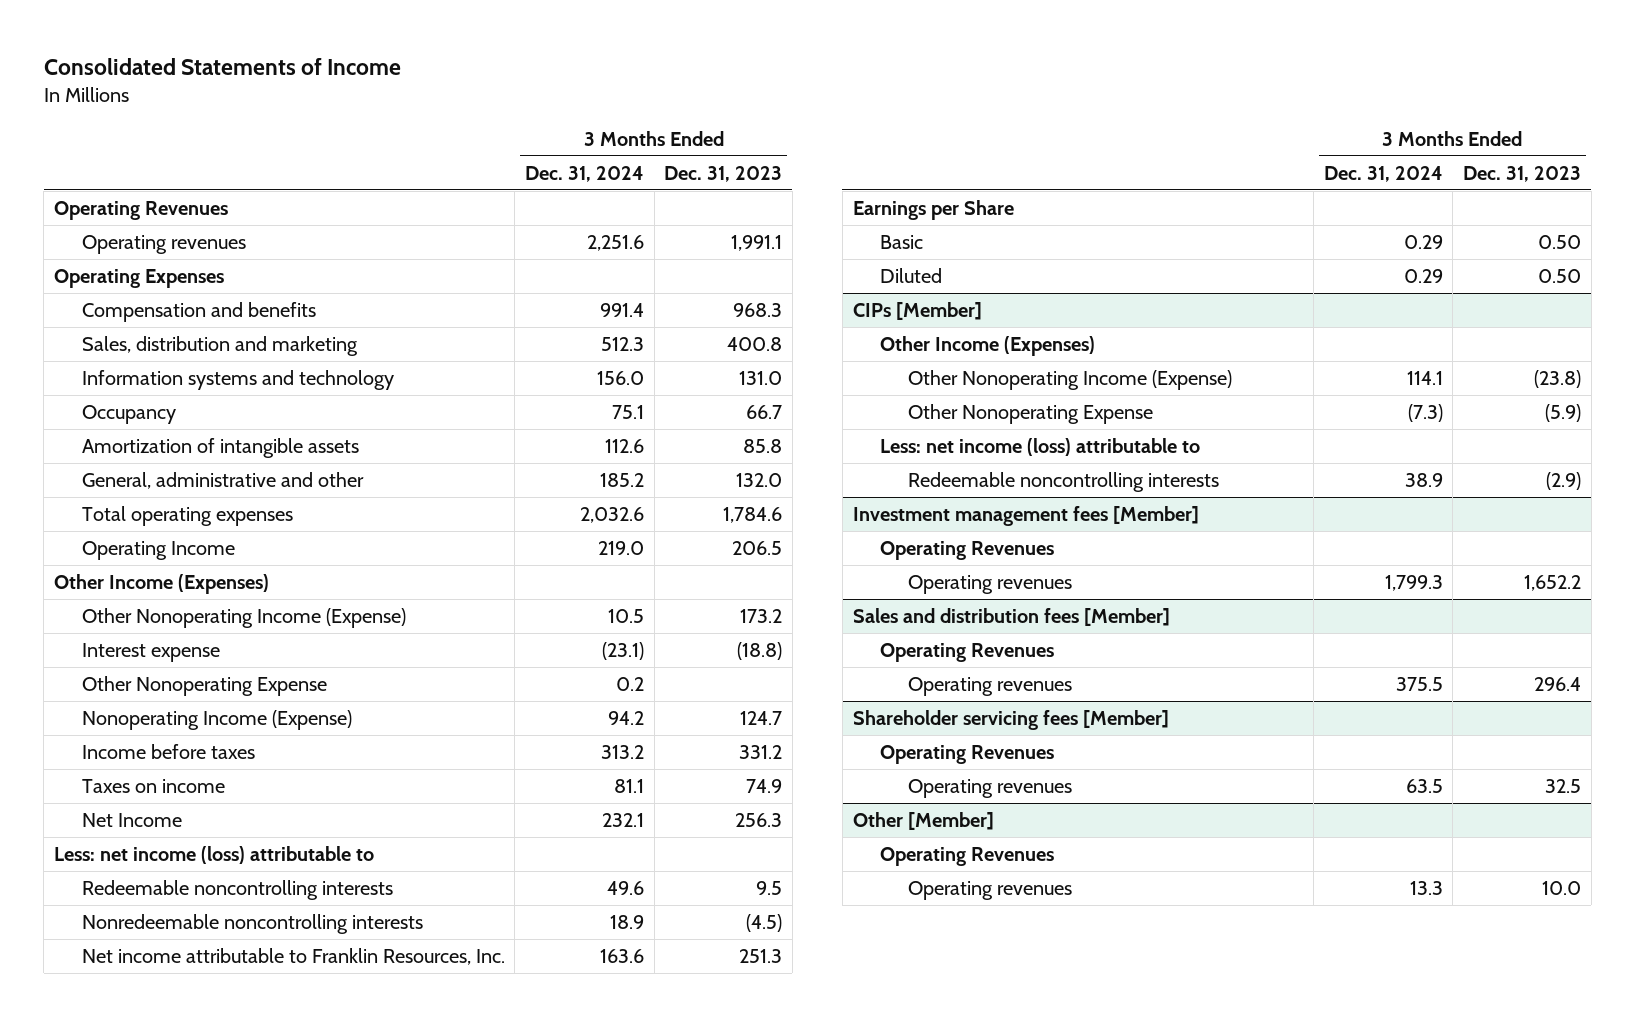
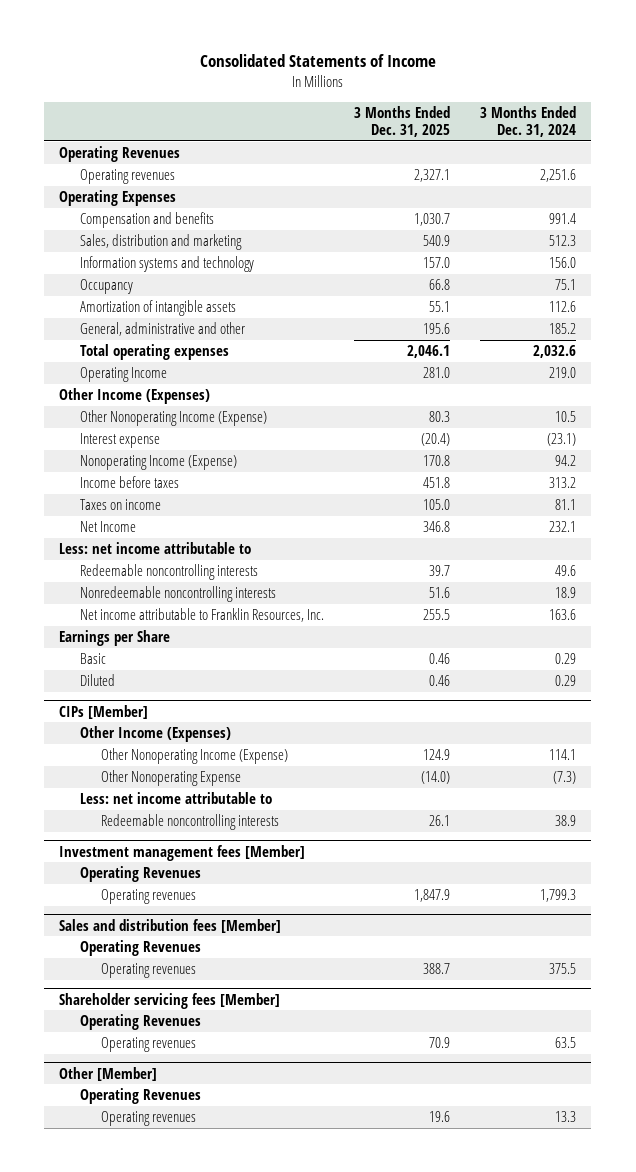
- | 3 Months Ended Dec. 31, 2024 | 3 Months Ended Dec. 31, 2023
+ | 3 Months Ended Dec. 31, 2025 | 3 Months Ended Dec. 31, 2024
- Other Nonoperating Expense | 0.2 |
- Less: net income (loss) attributable to
+ Less: net income attributable to
@ CIPs [Member]
- Less: net income (loss) attributable to
+ Less: net income attributable to

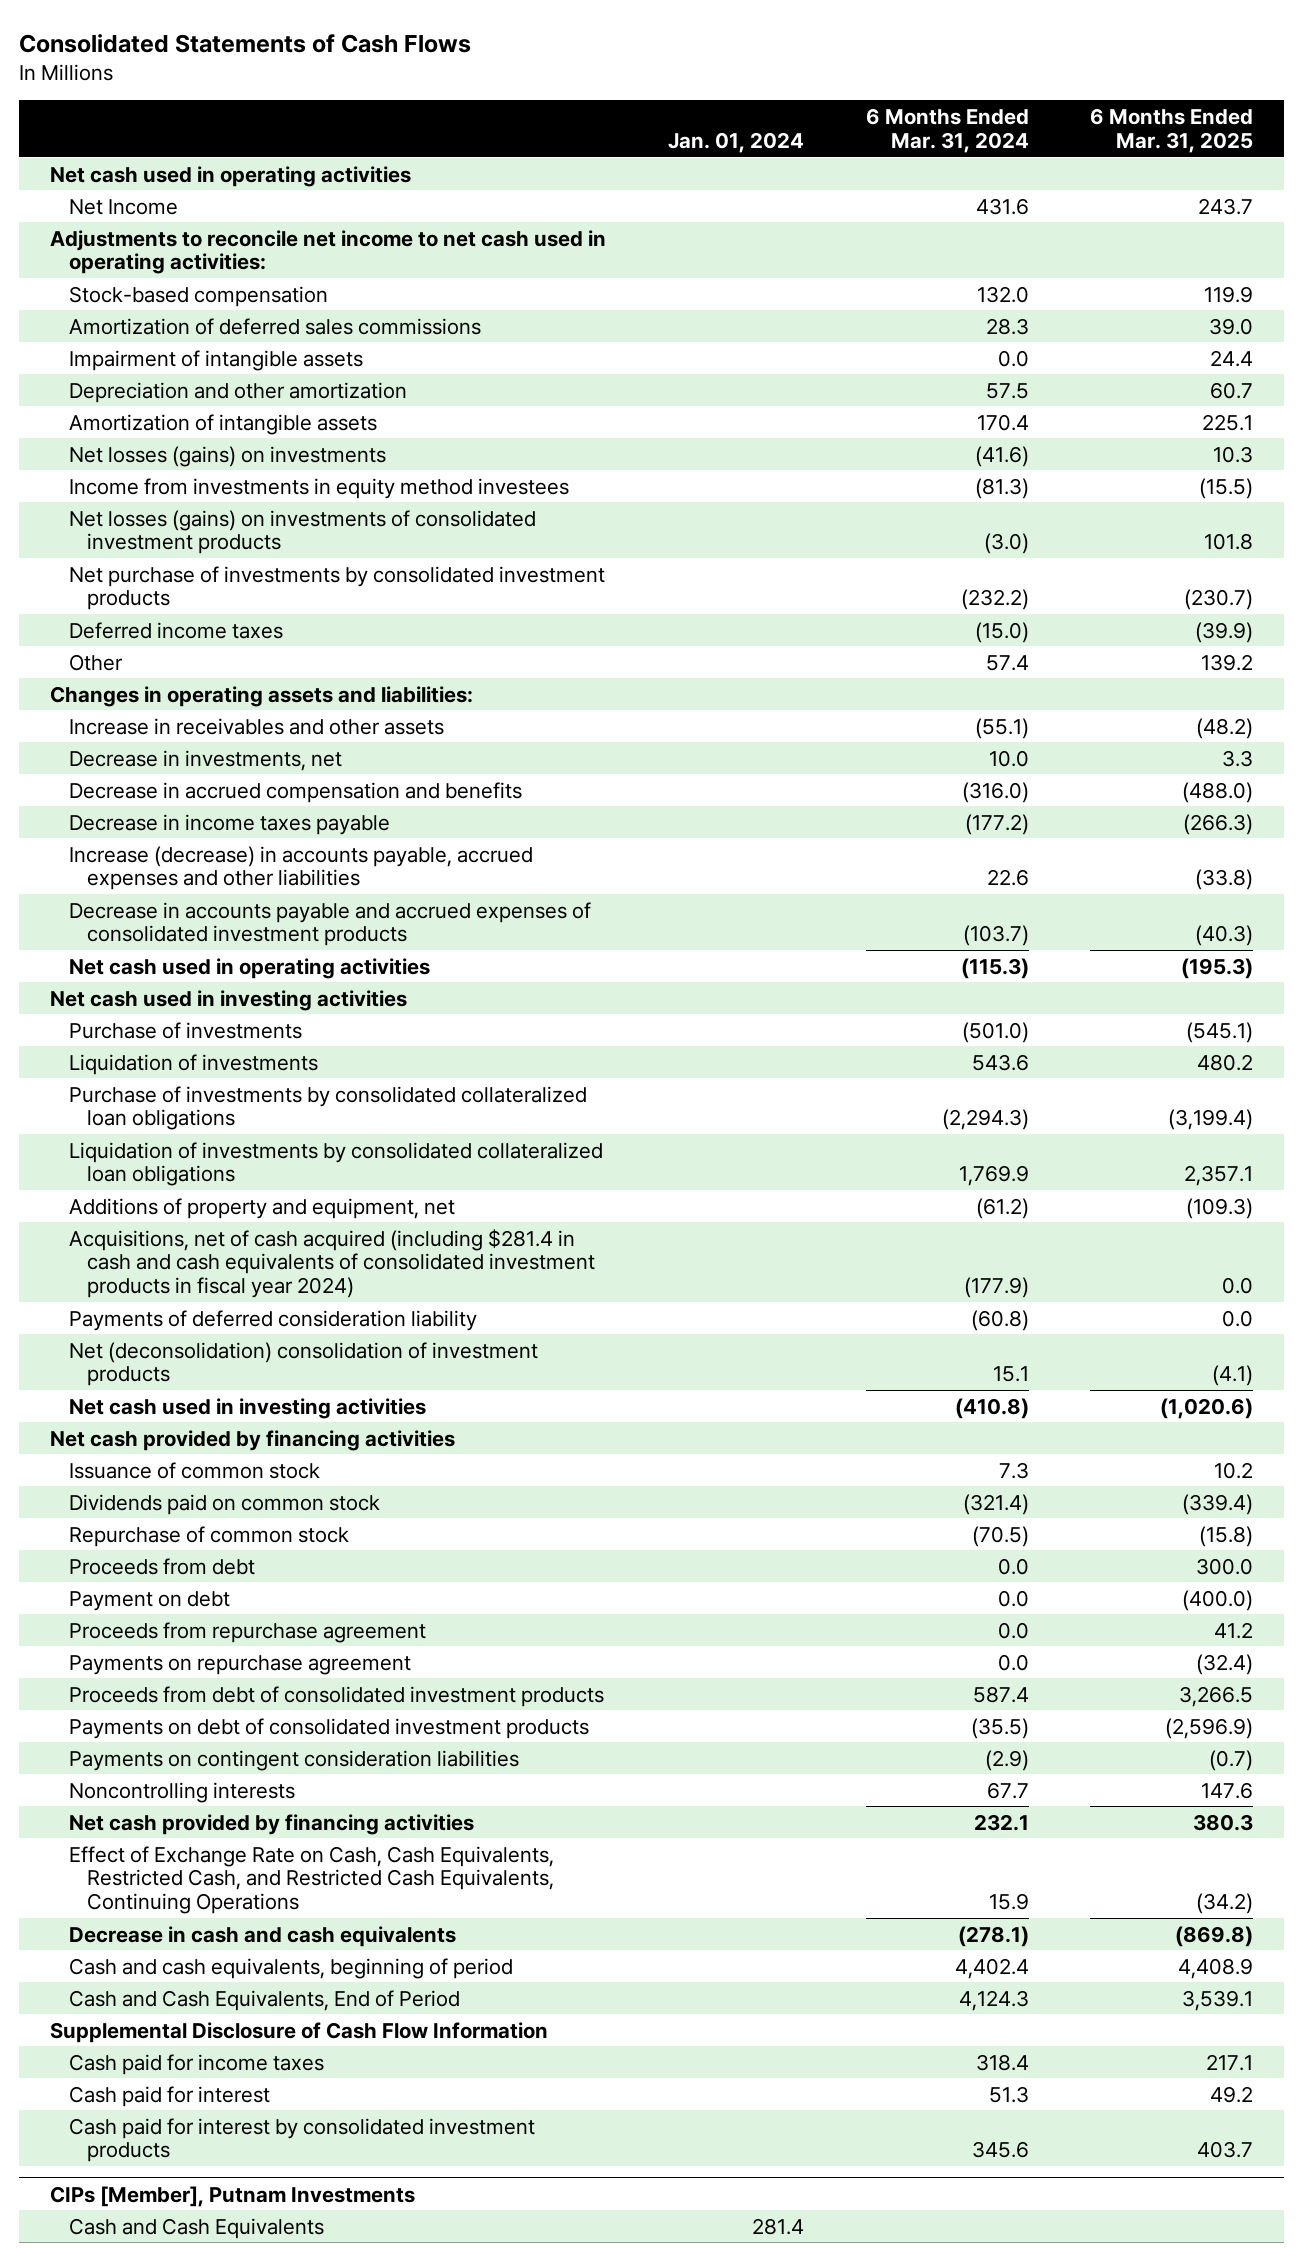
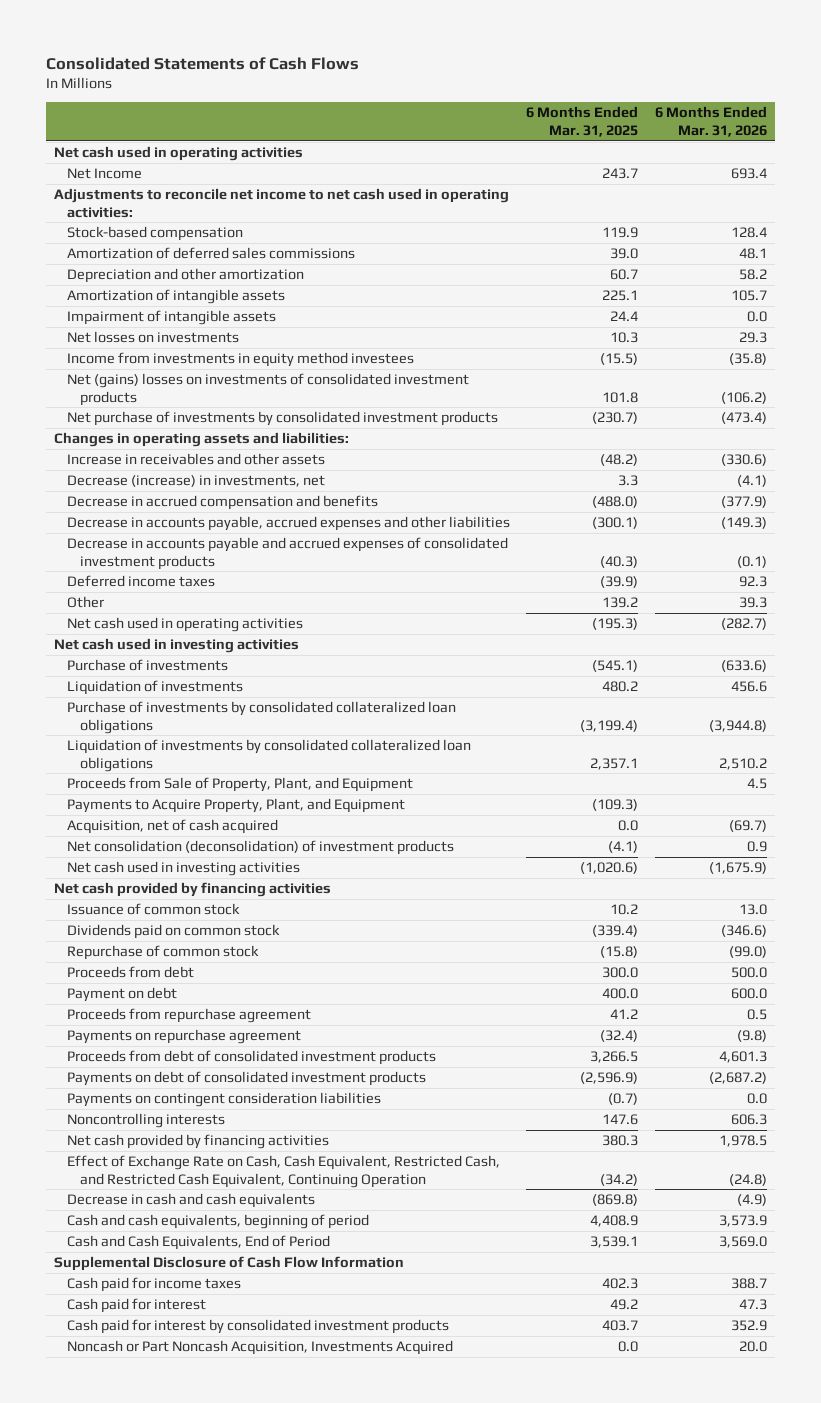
- | Jan. 01, 2024 | 6 Months Ended Mar. 31, 2024 | 6 Months Ended Mar. 31, 2025
+ | 6 Months Ended Mar. 31, 2025 | 6 Months Ended Mar. 31, 2026
- Net losses (gains) on investments | | (41.6) | 10.3
moved down: Impairment of intangible assets | 24.4 | 0.0
+ Net losses on investments | 10.3 | 29.3
- Net losses (gains) on investments of consolidated investment products | | (3.0) | 101.8
+ Net (gains) losses on investments of consolidated investment products | 101.8 | (106.2)
- Decrease in investments, net | | 10.0 | 3.3
+ Decrease (increase) in investments, net | 3.3 | (4.1)
- Decrease in income taxes payable | | (177.2) | (266.3)
- Increase (decrease) in accounts payable, accrued expenses and other liabilities | | 22.6 | (33.8)
+ Decrease in accounts payable, accrued expenses and other liabilities | (300.1) | (149.3)
moved down: Deferred income taxes | (39.9) | 92.3
moved down: Other | 139.2 | 39.3
- Additions of property and equipment, net | | (61.2) | (109.3)
- Acquisitions, net of cash acquired (including $281.4 in cash and cash equivalents of consolidated investment products in fiscal year 2024) | | (177.9) | 0.0
- Payments of deferred consideration liability | | (60.8) | 0.0
- Net (deconsolidation) consolidation of investment products | | 15.1 | (4.1)
+ Proceeds from Sale of Property, Plant, and Equipment | | 4.5
+ Payments to Acquire Property, Plant, and Equipment | (109.3) |
+ Acquisition, net of cash acquired | 0.0 | (69.7)
+ Net consolidation (deconsolidation) of investment products | (4.1) | 0.9
- Payment on debt | | 0.0 | (400.0)
+ Payment on debt | 400.0 | 600.0
- Effect of Exchange Rate on Cash, Cash Equivalents, Restricted Cash, and Restricted Cash Equivalents, Continuing Operations | | 15.9 | (34.2)
+ Effect of Exchange Rate on Cash, Cash Equivalent, Restricted Cash, and Restricted Cash Equivalent, Continuing Operation | (34.2) | (24.8)
- Cash paid for income taxes | | 318.4 | 217.1
+ Cash paid for income taxes | 402.3 | 388.7
- CIPs [Member], Putnam Investments
- Cash and Cash Equivalents | 281.4 | |
+ Noncash or Part Noncash Acquisition, Investments Acquired | 0.0 | 20.0

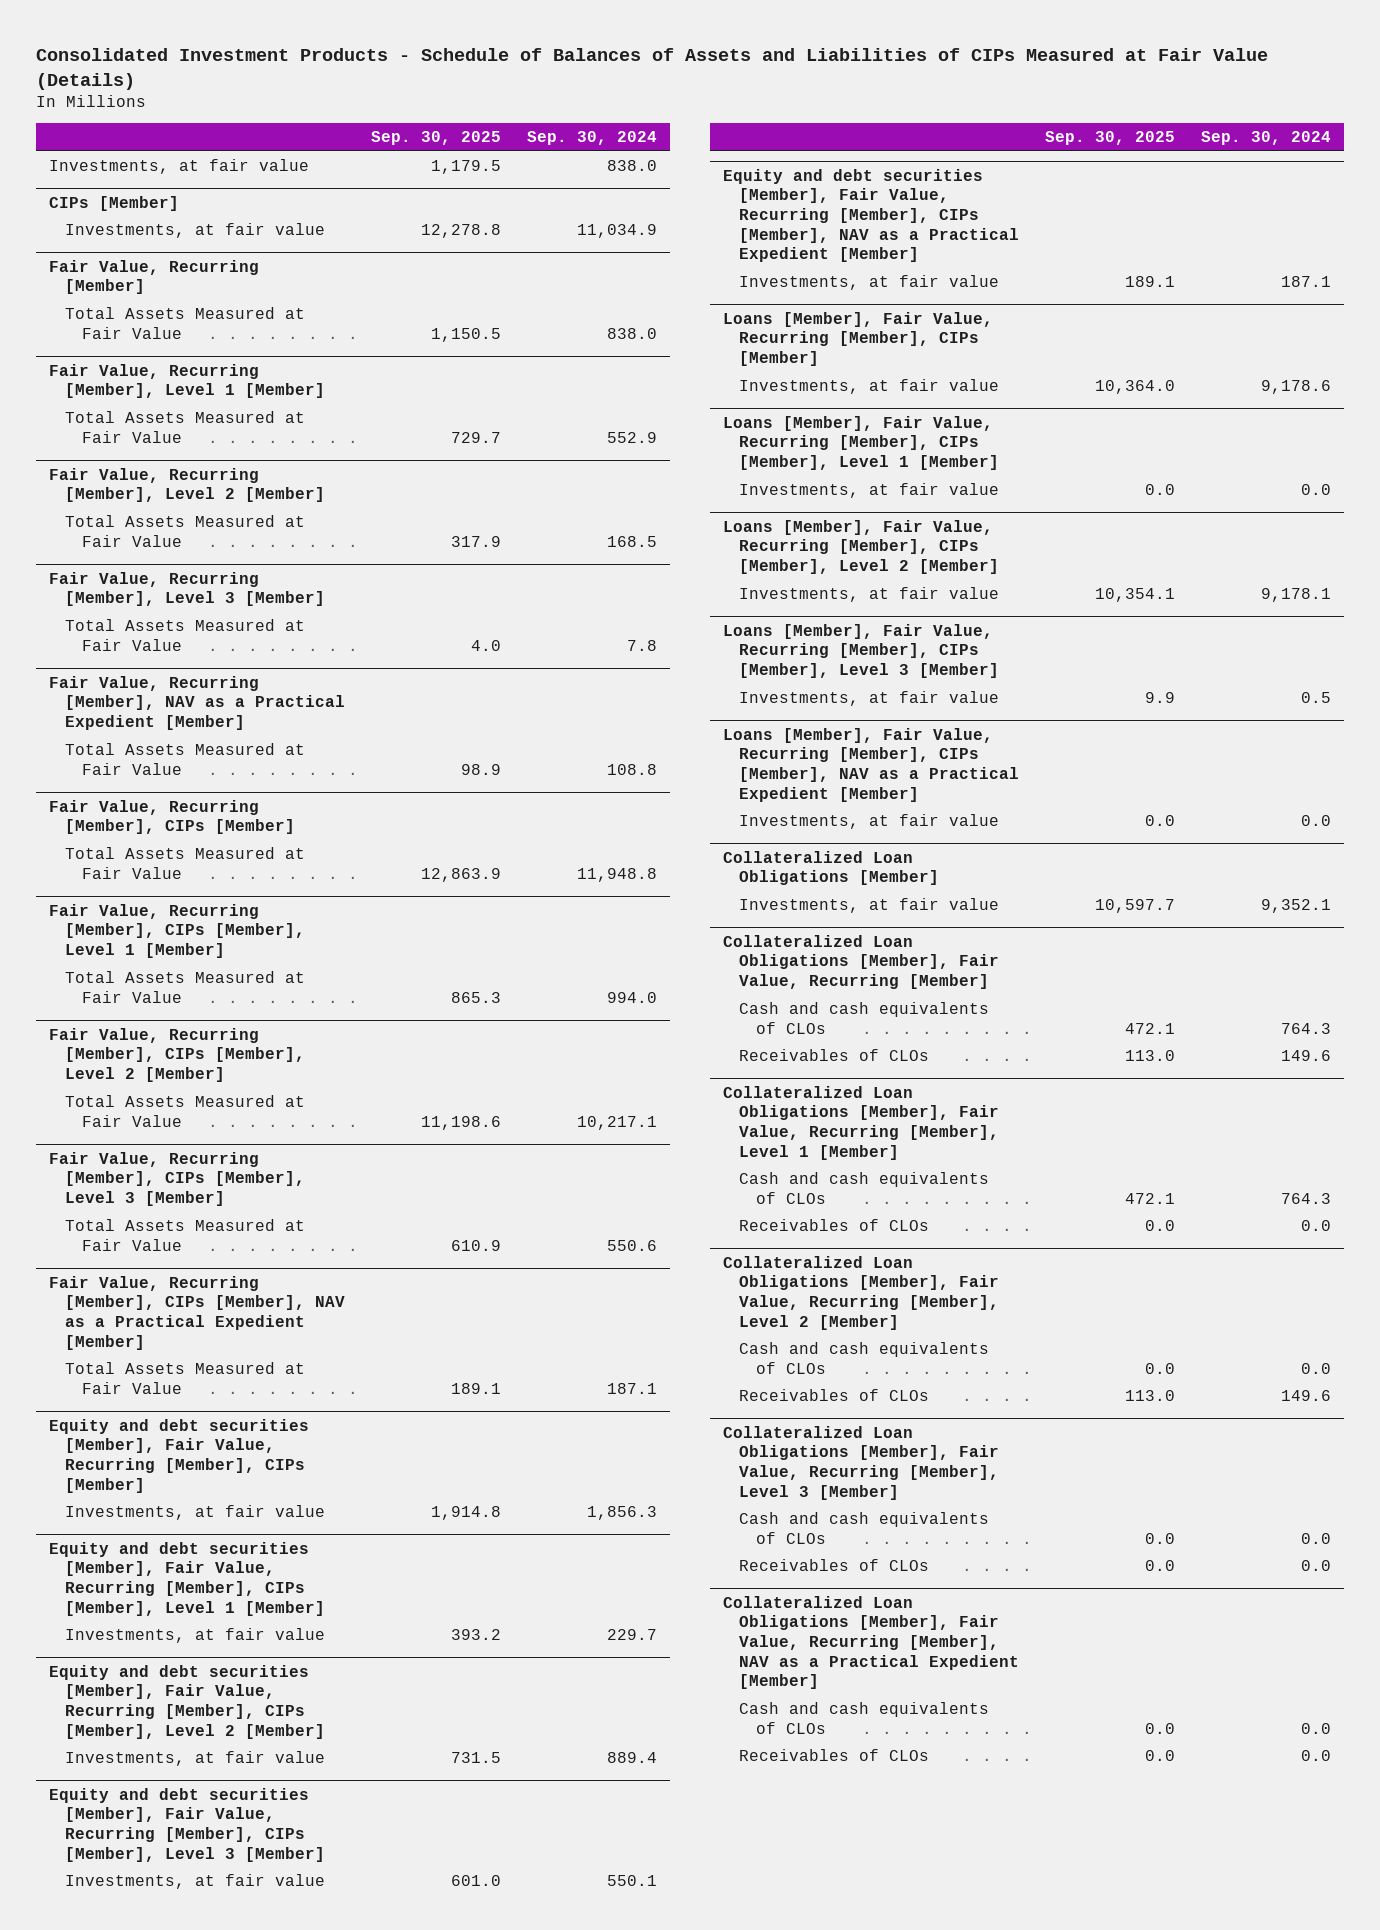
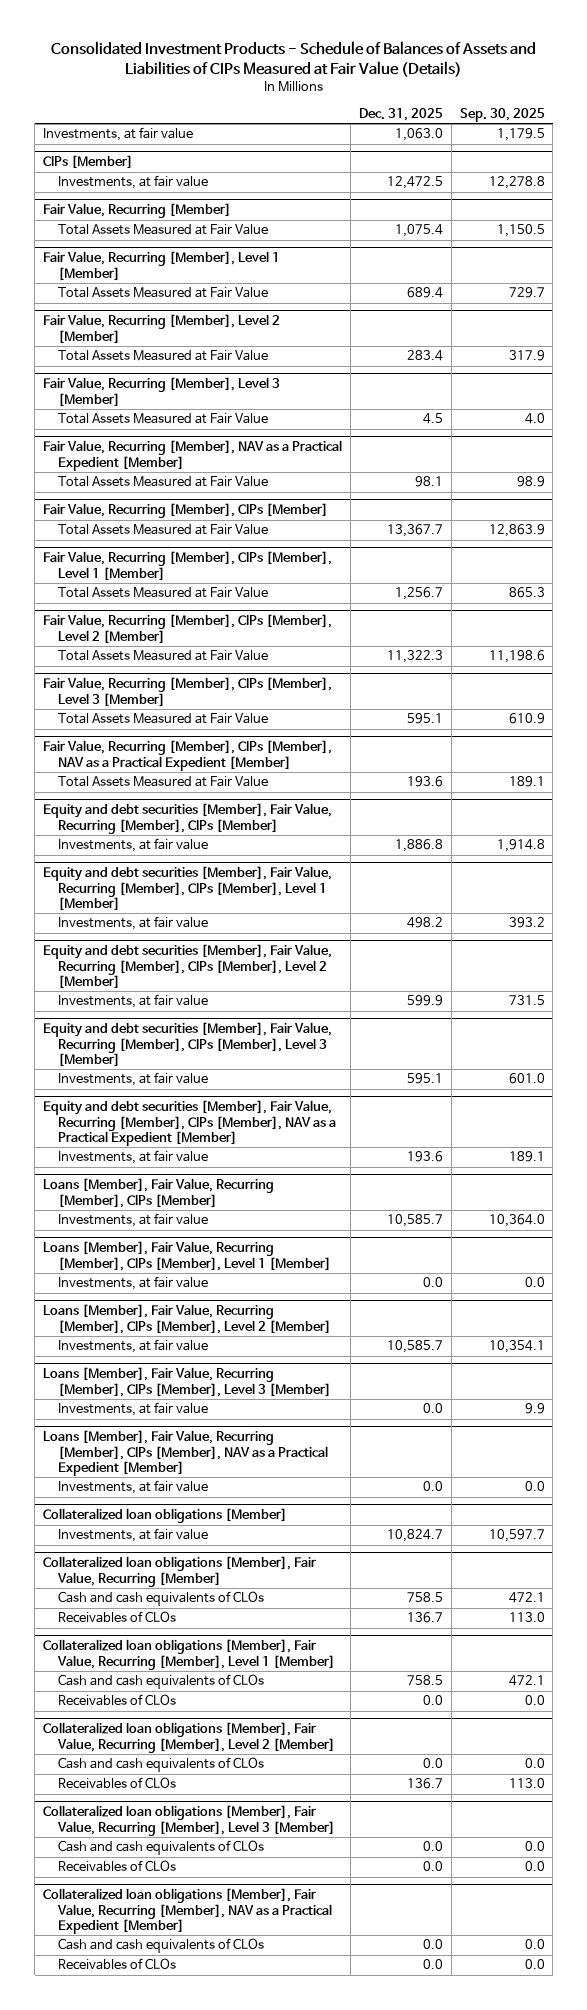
- | Sep. 30, 2025 | Sep. 30, 2024
+ | Dec. 31, 2025 | Sep. 30, 2025
- Collateralized Loan Obligations [Member]
+ Collateralized loan obligations [Member]
- Collateralized Loan Obligations [Member], Fair Value, Recurring [Member]
+ Collateralized loan obligations [Member], Fair Value, Recurring [Member]
- Collateralized Loan Obligations [Member], Fair Value, Recurring [Member], Level 1 [Member]
+ Collateralized loan obligations [Member], Fair Value, Recurring [Member], Level 1 [Member]
- Collateralized Loan Obligations [Member], Fair Value, Recurring [Member], Level 2 [Member]
+ Collateralized loan obligations [Member], Fair Value, Recurring [Member], Level 2 [Member]
- Collateralized Loan Obligations [Member], Fair Value, Recurring [Member], Level 3 [Member]
+ Collateralized loan obligations [Member], Fair Value, Recurring [Member], Level 3 [Member]
- Collateralized Loan Obligations [Member], Fair Value, Recurring [Member], NAV as a Practical Expedient [Member]
+ Collateralized loan obligations [Member], Fair Value, Recurring [Member], NAV as a Practical Expedient [Member]

